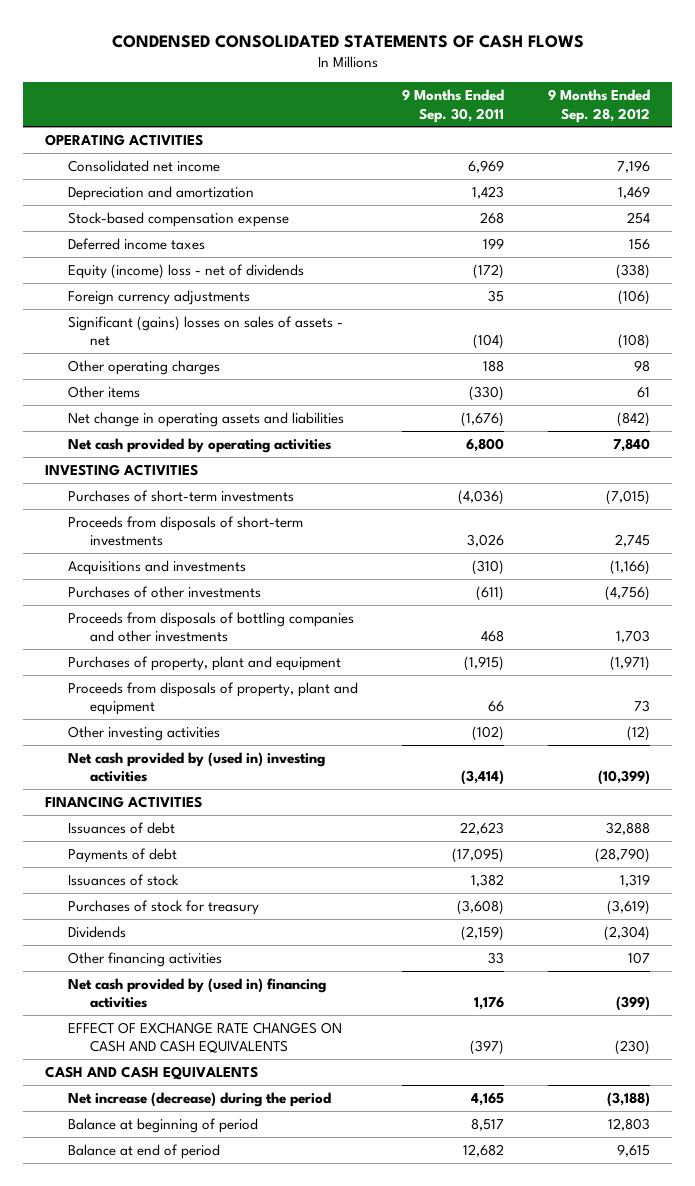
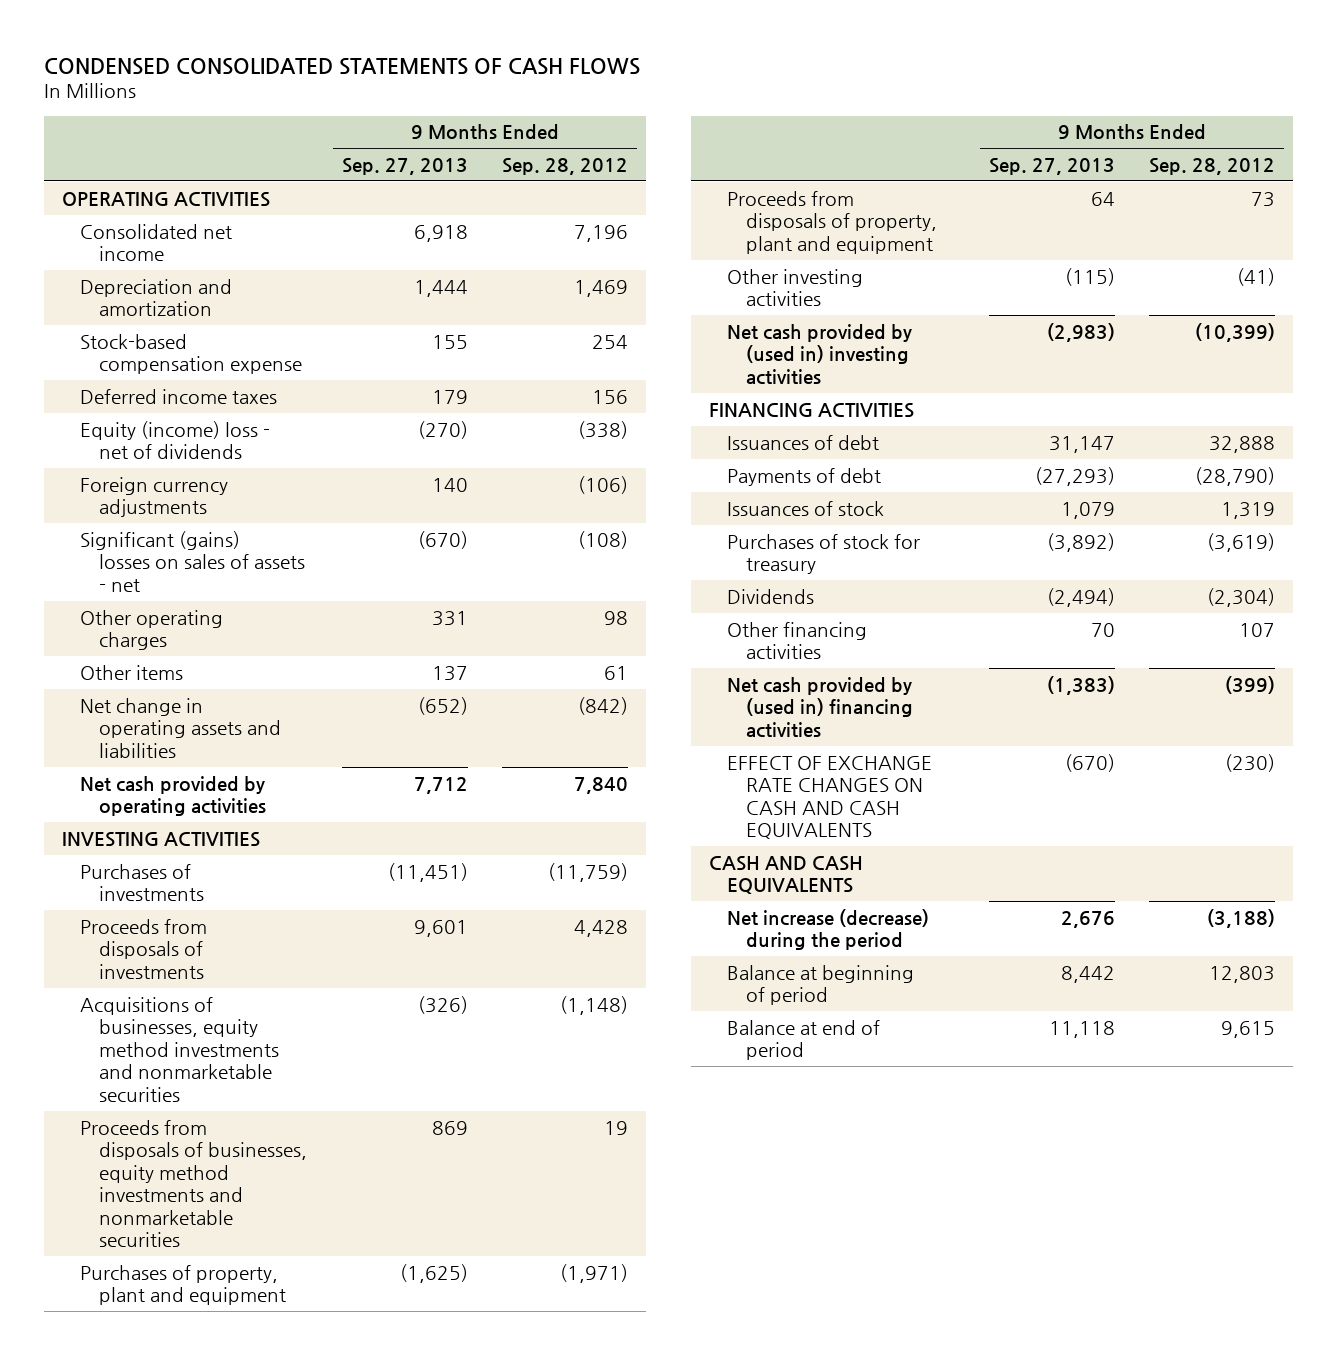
- | 9 Months Ended Sep. 30, 2011 | 9 Months Ended Sep. 28, 2012
+ | 9 Months Ended Sep. 27, 2013 | 9 Months Ended Sep. 28, 2012
- Purchases of short-term investments | (4,036) | (7,015)
- Proceeds from disposals of short-term investments | 3,026 | 2,745
- Acquisitions and investments | (310) | (1,166)
- Purchases of other investments | (611) | (4,756)
- Proceeds from disposals of bottling companies and other investments | 468 | 1,703
+ Purchases of investments | (11,451) | (11,759)
+ Proceeds from disposals of investments | 9,601 | 4,428
+ Acquisitions of businesses, equity method investments and nonmarketable securities | (326) | (1,148)
+ Proceeds from disposals of businesses, equity method investments and nonmarketable securities | 869 | 19
- Other investing activities | (102) | (12)
+ Other investing activities | (115) | (41)

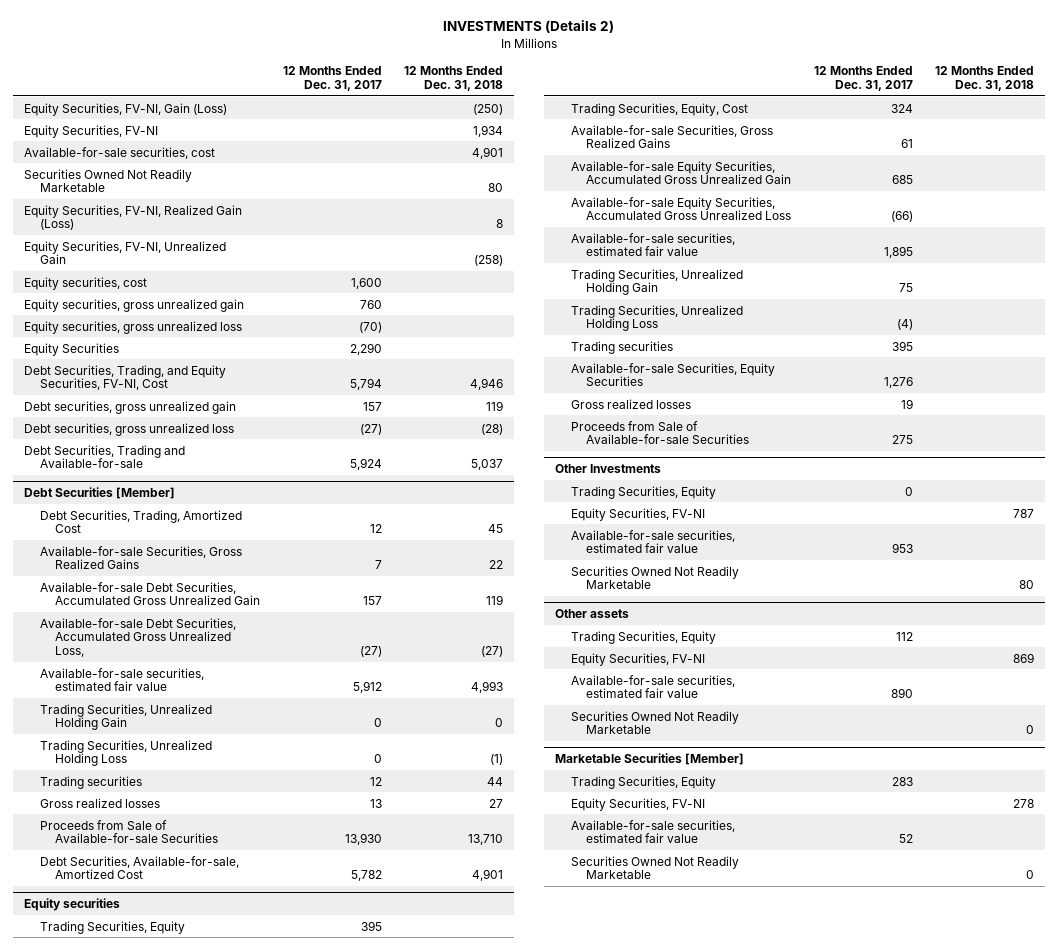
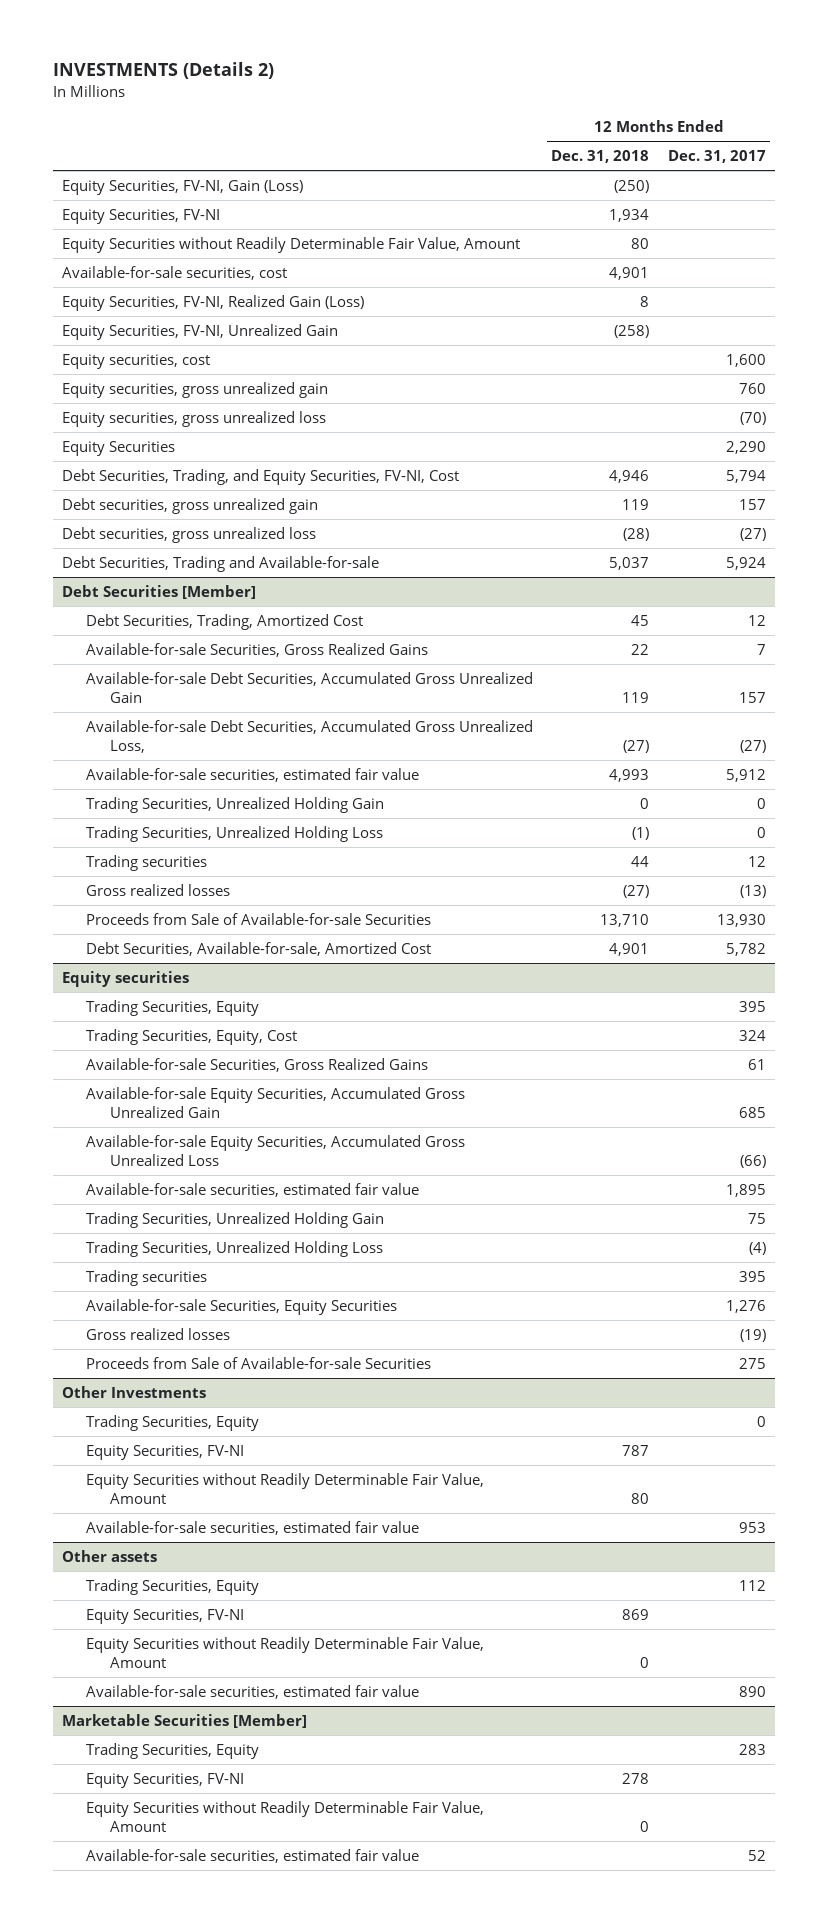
- | 12 Months Ended Dec. 31, 2017 | 12 Months Ended Dec. 31, 2018
+ | 12 Months Ended Dec. 31, 2018 | 12 Months Ended Dec. 31, 2017
+ Equity Securities without Readily Determinable Fair Value, Amount | 80 |
- Securities Owned Not Readily Marketable | | 80
@ Debt Securities [Member]
- Gross realized losses | 13 | 27
+ Gross realized losses | (27) | (13)
@ Equity securities
- Gross realized losses | 19 |
+ Gross realized losses | | (19)
@ Other Investments
+ Equity Securities without Readily Determinable Fair Value, Amount | 80 |
- Securities Owned Not Readily Marketable | | 80
@ Other assets
+ Equity Securities without Readily Determinable Fair Value, Amount | 0 |
- Securities Owned Not Readily Marketable | | 0
@ Marketable Securities [Member]
+ Equity Securities without Readily Determinable Fair Value, Amount | 0 |
- Securities Owned Not Readily Marketable | | 0

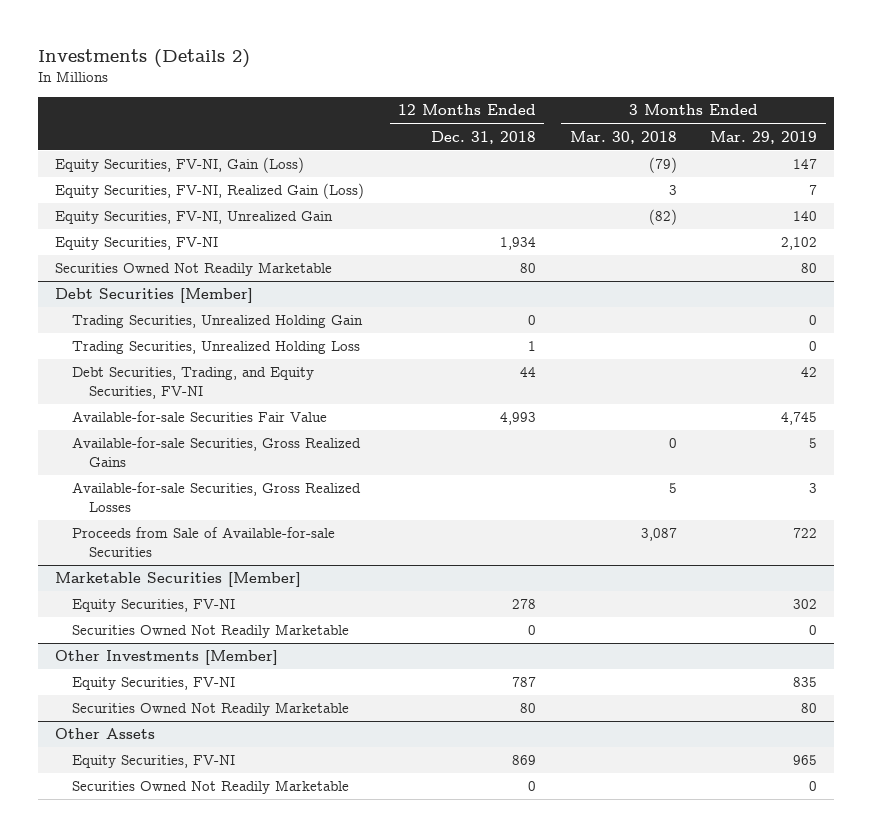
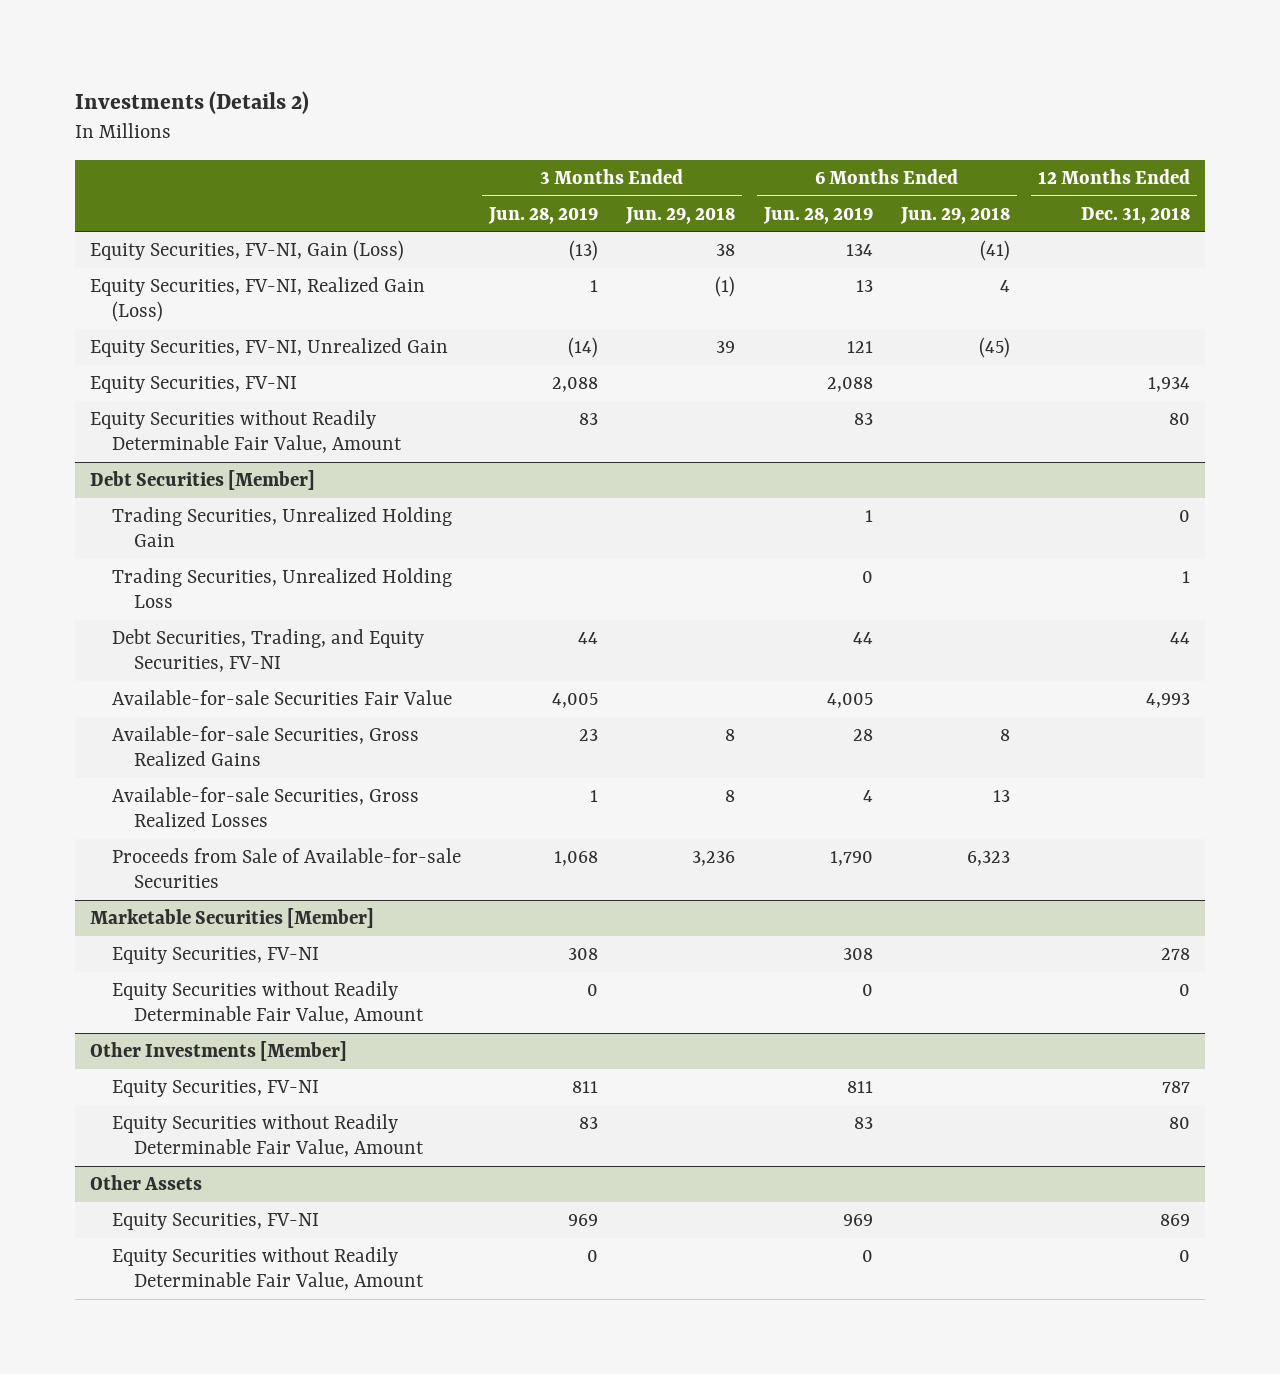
- | 12 Months Ended Dec. 31, 2018 | 3 Months Ended Mar. 30, 2018 | 3 Months Ended Mar. 29, 2019
+ | 3 Months Ended Jun. 28, 2019 | 3 Months Ended Jun. 29, 2018 | 6 Months Ended Jun. 28, 2019 | 6 Months Ended Jun. 29, 2018 | 12 Months Ended Dec. 31, 2018
- Securities Owned Not Readily Marketable | 80 | | 80
+ Equity Securities without Readily Determinable Fair Value, Amount | 83 | | 83 | | 80
@ Marketable Securities [Member]
- Securities Owned Not Readily Marketable | 0 | | 0
+ Equity Securities without Readily Determinable Fair Value, Amount | 0 | | 0 | | 0
@ Other Investments [Member]
- Securities Owned Not Readily Marketable | 80 | | 80
+ Equity Securities without Readily Determinable Fair Value, Amount | 83 | | 83 | | 80
@ Other Assets
- Securities Owned Not Readily Marketable | 0 | | 0
+ Equity Securities without Readily Determinable Fair Value, Amount | 0 | | 0 | | 0

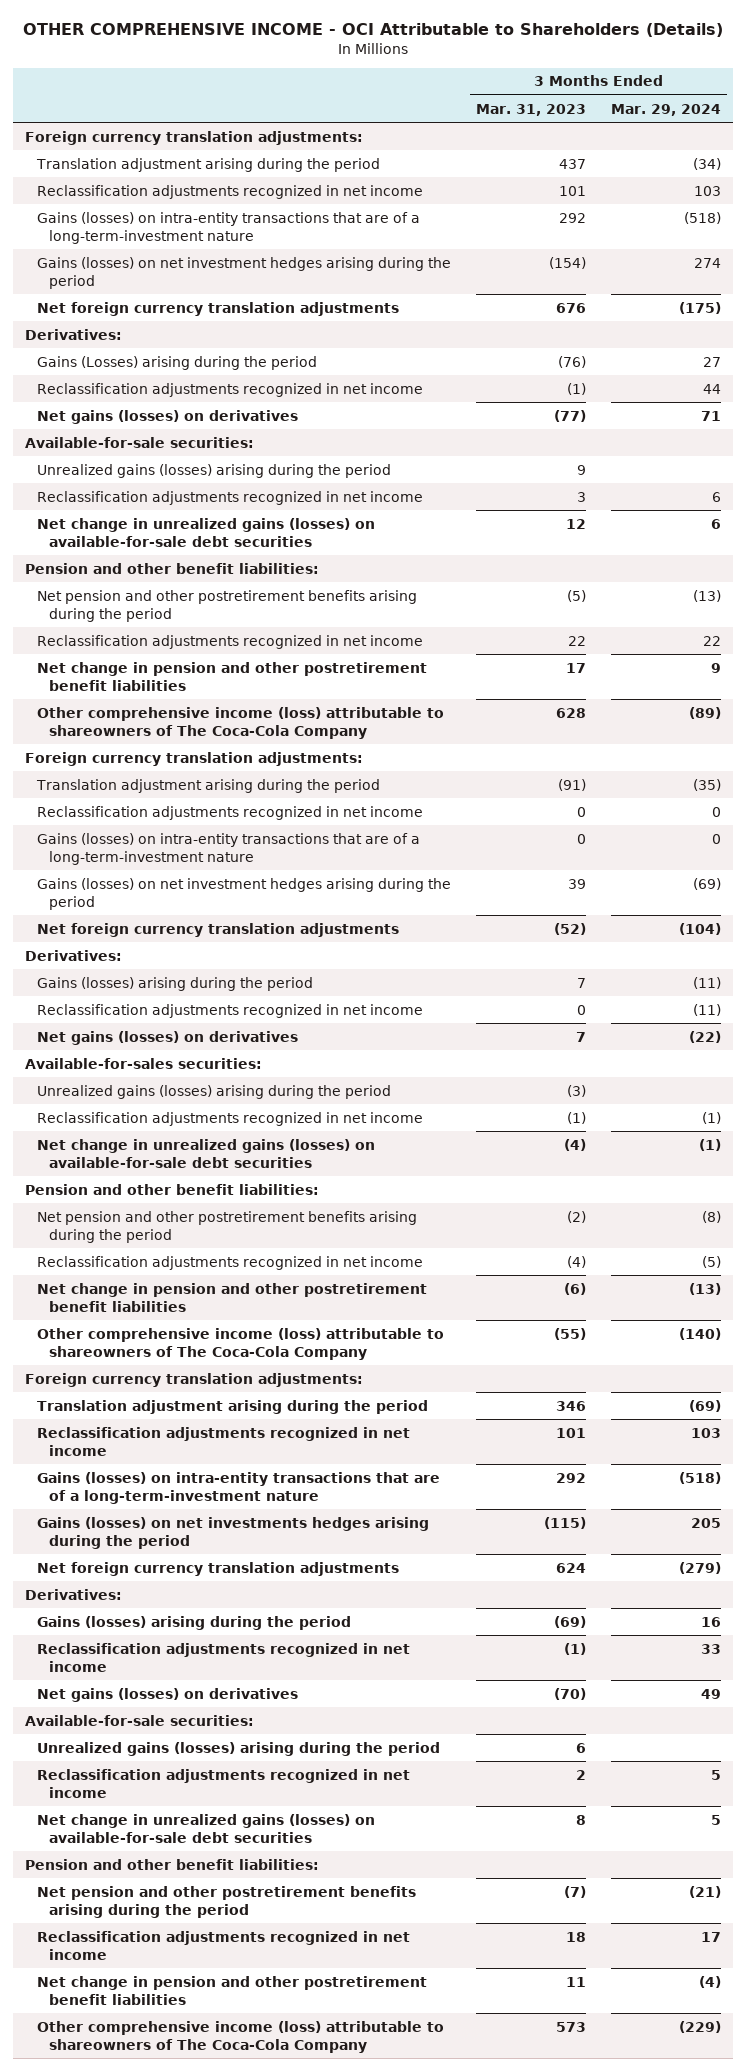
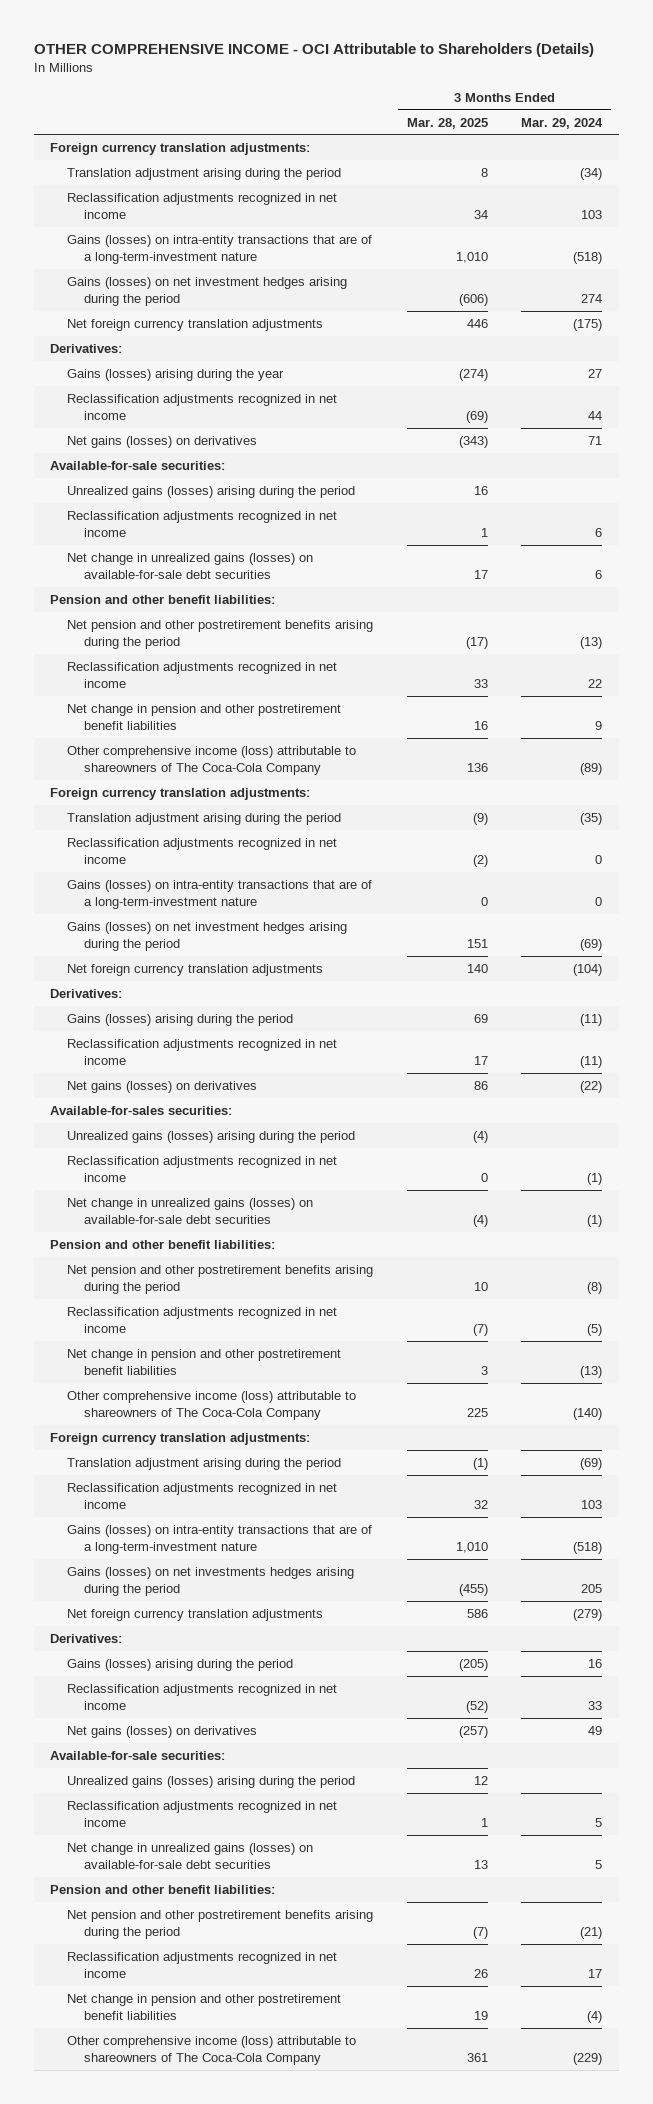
- | 3 Months Ended Mar. 31, 2023 | 3 Months Ended Mar. 29, 2024
+ | 3 Months Ended Mar. 28, 2025 | 3 Months Ended Mar. 29, 2024
- Gains (Losses) arising during the period | (76) | 27
+ Gains (losses) arising during the year | (274) | 27

